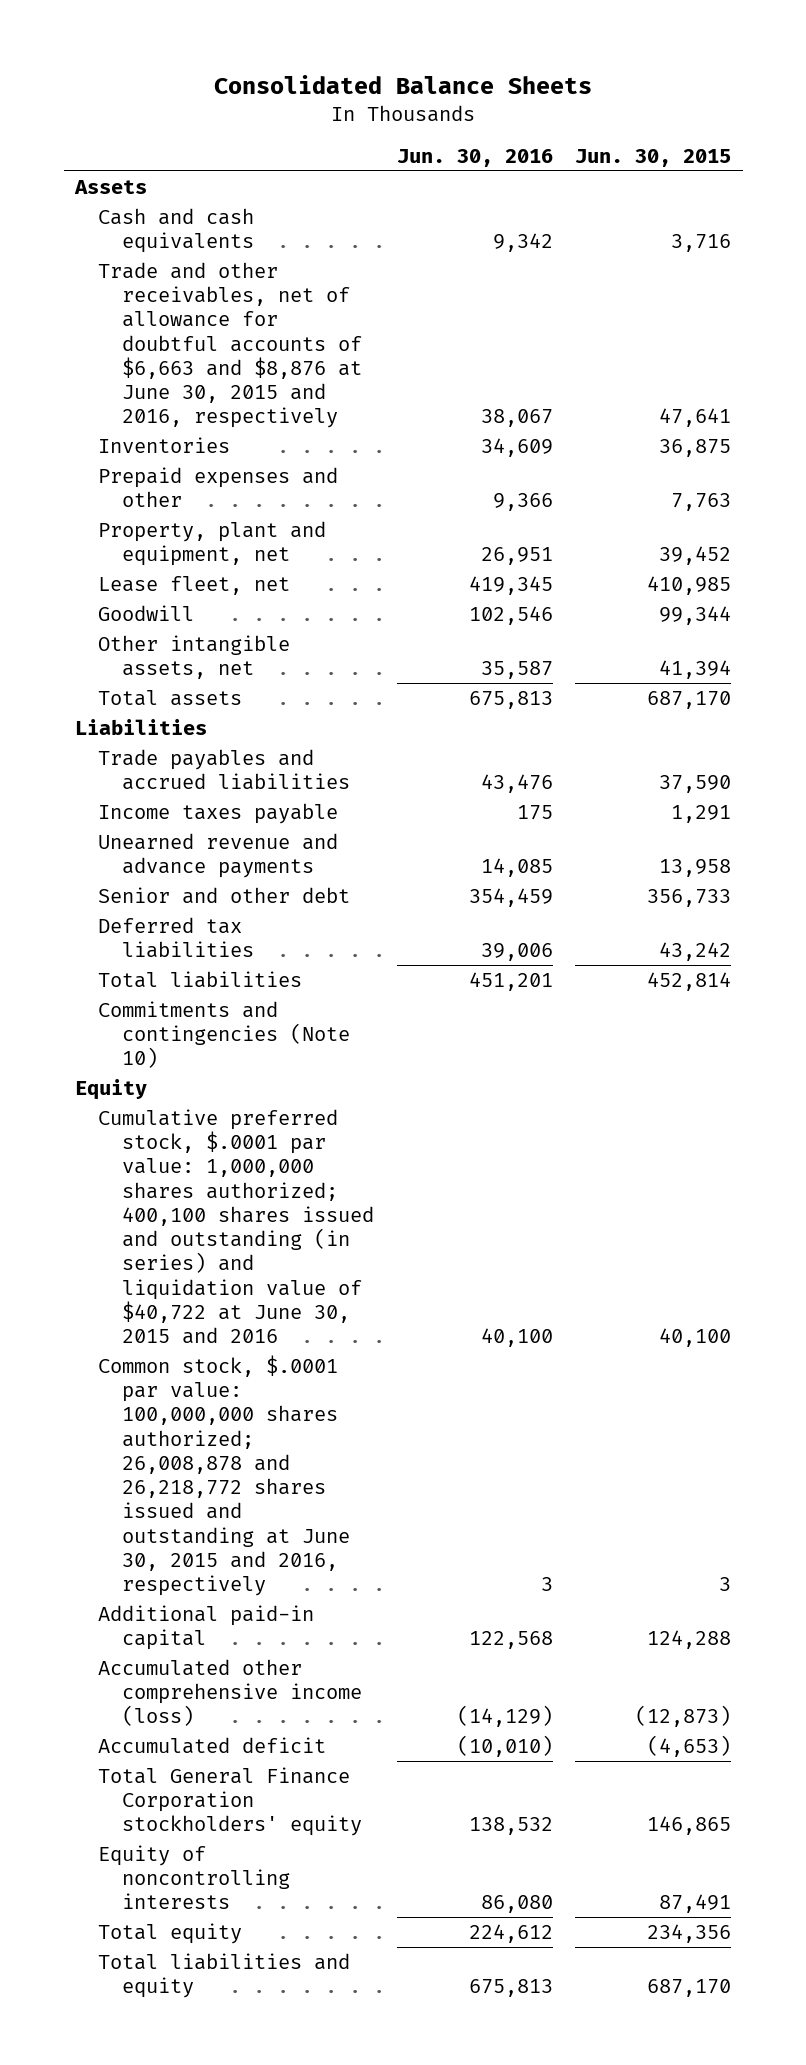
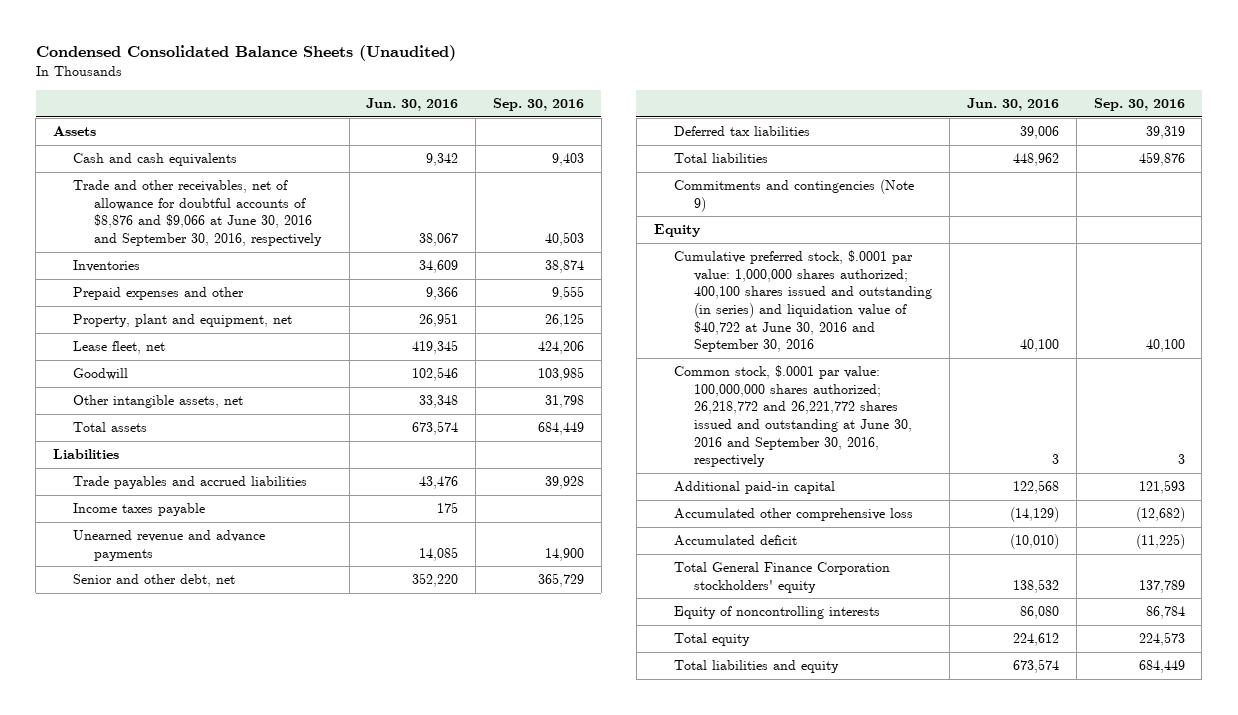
- Consolidated Balance Sheets
+ Condensed Consolidated Balance Sheets (Unaudited)
- | Jun. 30, 2016 | Jun. 30, 2015
+ | Jun. 30, 2016 | Sep. 30, 2016
- Trade and other receivables, net of allowance for doubtful accounts of $6,663 and $8,876 at June 30, 2015 and 2016, respectively | 38,067 | 47,641
+ Trade and other receivables, net of allowance for doubtful accounts of $8,876 and $9,066 at June 30, 2016 and September 30, 2016, respectively | 38,067 | 40,503
- Other intangible assets, net | 35,587 | 41,394
- Total assets | 675,813 | 687,170
+ Other intangible assets, net | 33,348 | 31,798
+ Total assets | 673,574 | 684,449
- Senior and other debt | 354,459 | 356,733
+ Senior and other debt, net | 352,220 | 365,729
- Total liabilities | 451,201 | 452,814
- Commitments and contingencies (Note 10)
+ Total liabilities | 448,962 | 459,876
+ Commitments and contingencies (Note 9)
- Cumulative preferred stock, $.0001 par value: 1,000,000 shares authorized; 400,100 shares issued and outstanding (in series) and liquidation value of $40,722 at June 30, 2015 and 2016 | 40,100 | 40,100
- Common stock, $.0001 par value: 100,000,000 shares authorized; 26,008,878 and 26,218,772 shares issued and outstanding at June 30, 2015 and 2016, respectively | 3 | 3
+ Cumulative preferred stock, $.0001 par value: 1,000,000 shares authorized; 400,100 shares issued and outstanding (in series) and liquidation value of $40,722 at June 30, 2016 and September 30, 2016 | 40,100 | 40,100
+ Common stock, $.0001 par value: 100,000,000 shares authorized; 26,218,772 and 26,221,772 shares issued and outstanding at June 30, 2016 and September 30, 2016, respectively | 3 | 3
- Accumulated other comprehensive income (loss) | (14,129) | (12,873)
+ Accumulated other comprehensive loss | (14,129) | (12,682)
- Total liabilities and equity | 675,813 | 687,170
+ Total liabilities and equity | 673,574 | 684,449

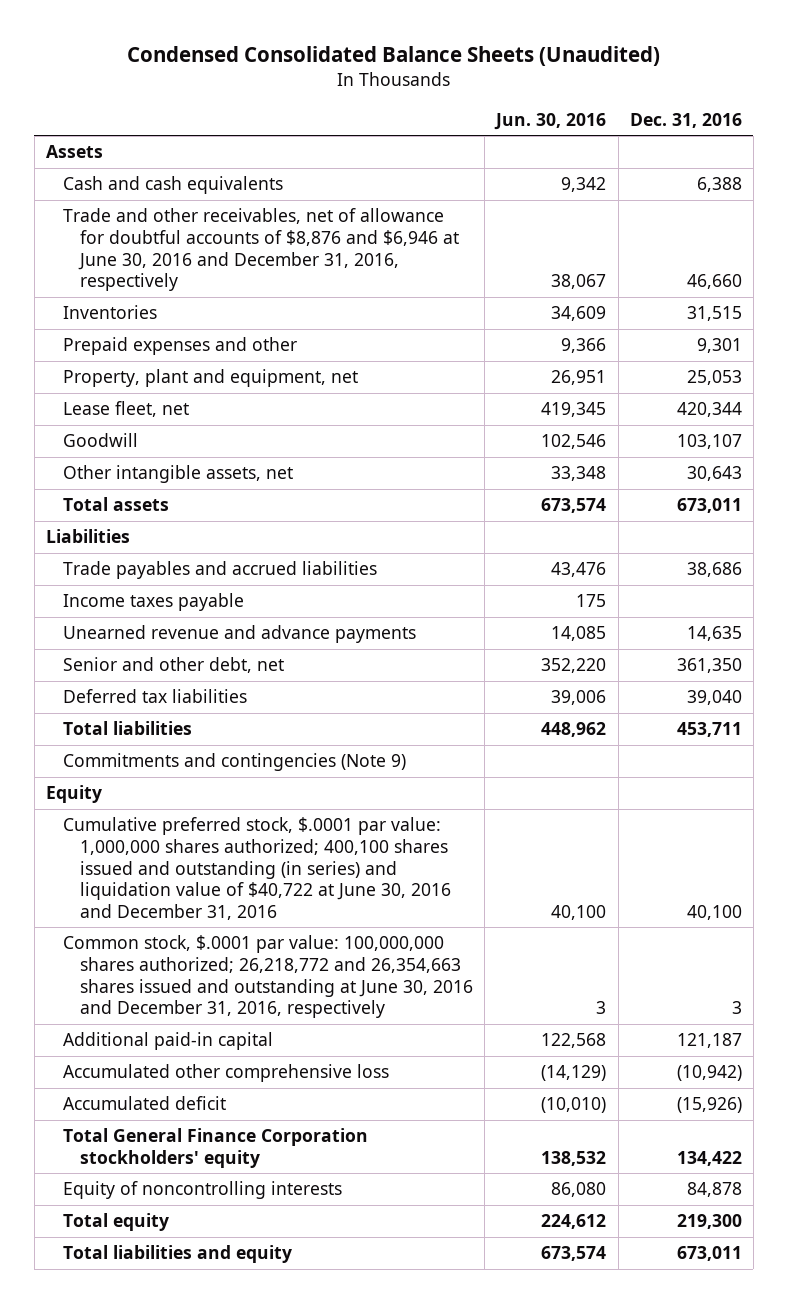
- | Jun. 30, 2016 | Sep. 30, 2016
+ | Jun. 30, 2016 | Dec. 31, 2016
- Trade and other receivables, net of allowance for doubtful accounts of $8,876 and $9,066 at June 30, 2016 and September 30, 2016, respectively | 38,067 | 40,503
+ Trade and other receivables, net of allowance for doubtful accounts of $8,876 and $6,946 at June 30, 2016 and December 31, 2016, respectively | 38,067 | 46,660
- Cumulative preferred stock, $.0001 par value: 1,000,000 shares authorized; 400,100 shares issued and outstanding (in series) and liquidation value of $40,722 at June 30, 2016 and September 30, 2016 | 40,100 | 40,100
- Common stock, $.0001 par value: 100,000,000 shares authorized; 26,218,772 and 26,221,772 shares issued and outstanding at June 30, 2016 and September 30, 2016, respectively | 3 | 3
+ Cumulative preferred stock, $.0001 par value: 1,000,000 shares authorized; 400,100 shares issued and outstanding (in series) and liquidation value of $40,722 at June 30, 2016 and December 31, 2016 | 40,100 | 40,100
+ Common stock, $.0001 par value: 100,000,000 shares authorized; 26,218,772 and 26,354,663 shares issued and outstanding at June 30, 2016 and December 31, 2016, respectively | 3 | 3

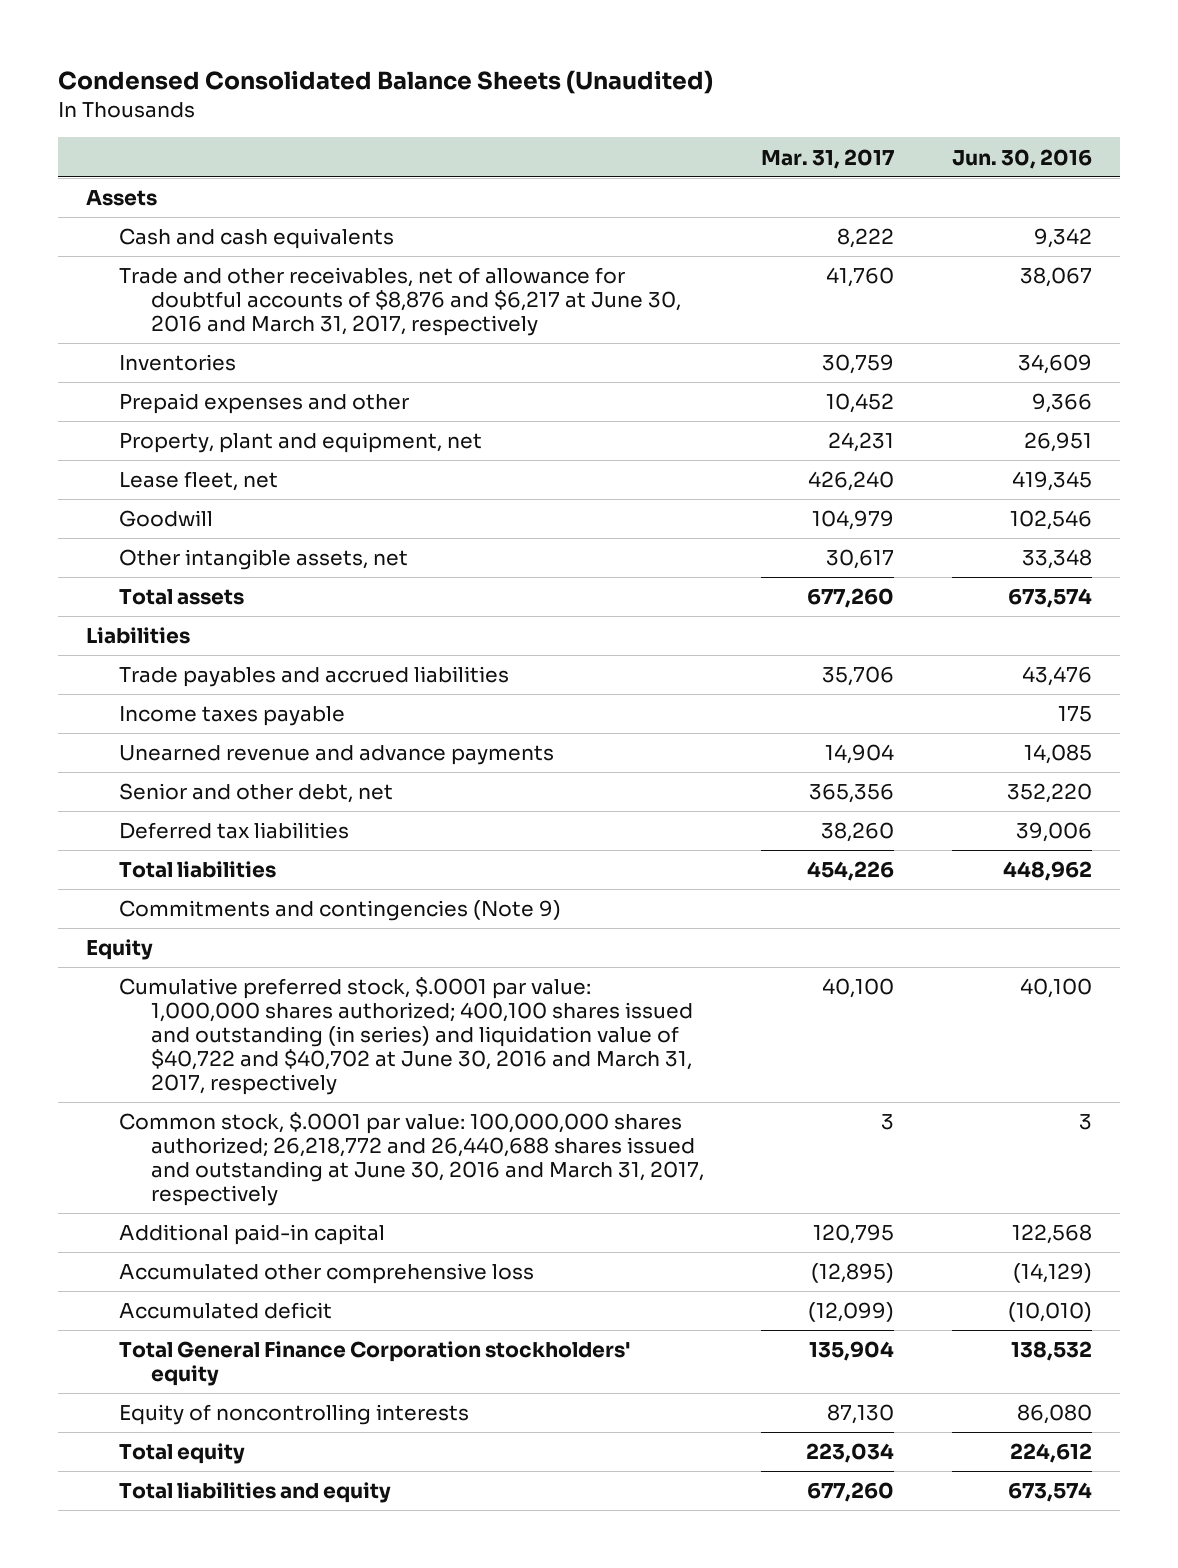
- | Jun. 30, 2016 | Dec. 31, 2016
+ | Mar. 31, 2017 | Jun. 30, 2016
- Trade and other receivables, net of allowance for doubtful accounts of $8,876 and $6,946 at June 30, 2016 and December 31, 2016, respectively | 38,067 | 46,660
+ Trade and other receivables, net of allowance for doubtful accounts of $8,876 and $6,217 at June 30, 2016 and March 31, 2017, respectively | 41,760 | 38,067
- Cumulative preferred stock, $.0001 par value: 1,000,000 shares authorized; 400,100 shares issued and outstanding (in series) and liquidation value of $40,722 at June 30, 2016 and December 31, 2016 | 40,100 | 40,100
- Common stock, $.0001 par value: 100,000,000 shares authorized; 26,218,772 and 26,354,663 shares issued and outstanding at June 30, 2016 and December 31, 2016, respectively | 3 | 3
+ Cumulative preferred stock, $.0001 par value: 1,000,000 shares authorized; 400,100 shares issued and outstanding (in series) and liquidation value of $40,722 and $40,702 at June 30, 2016 and March 31, 2017, respectively | 40,100 | 40,100
+ Common stock, $.0001 par value: 100,000,000 shares authorized; 26,218,772 and 26,440,688 shares issued and outstanding at June 30, 2016 and March 31, 2017, respectively | 3 | 3

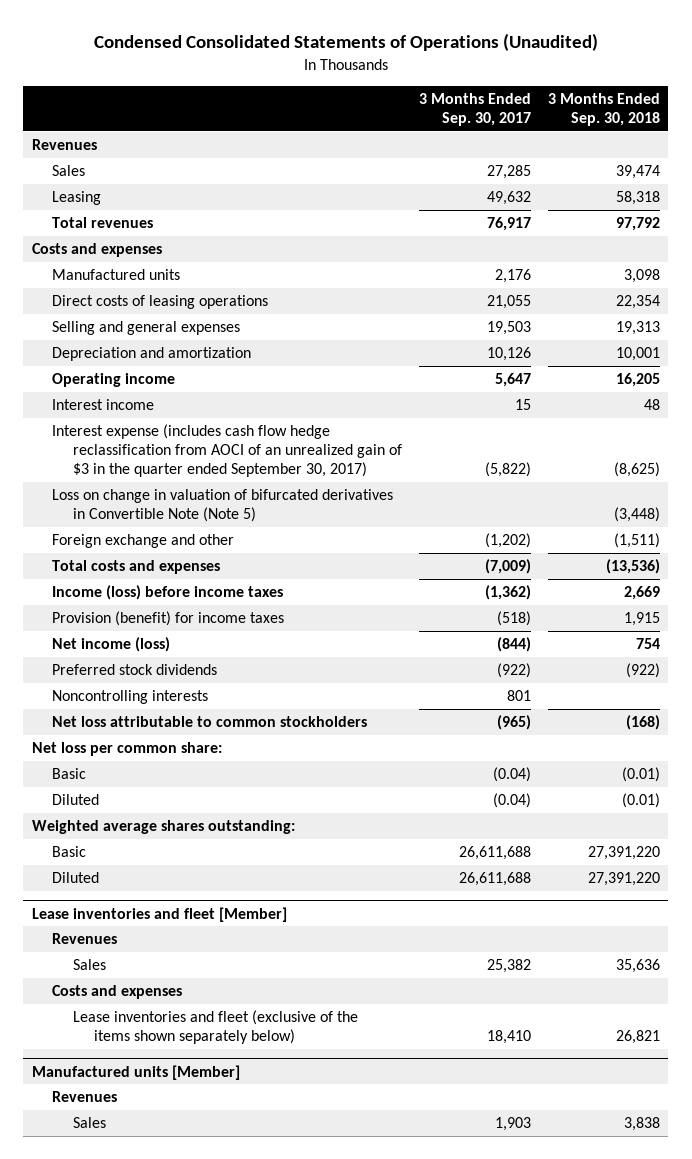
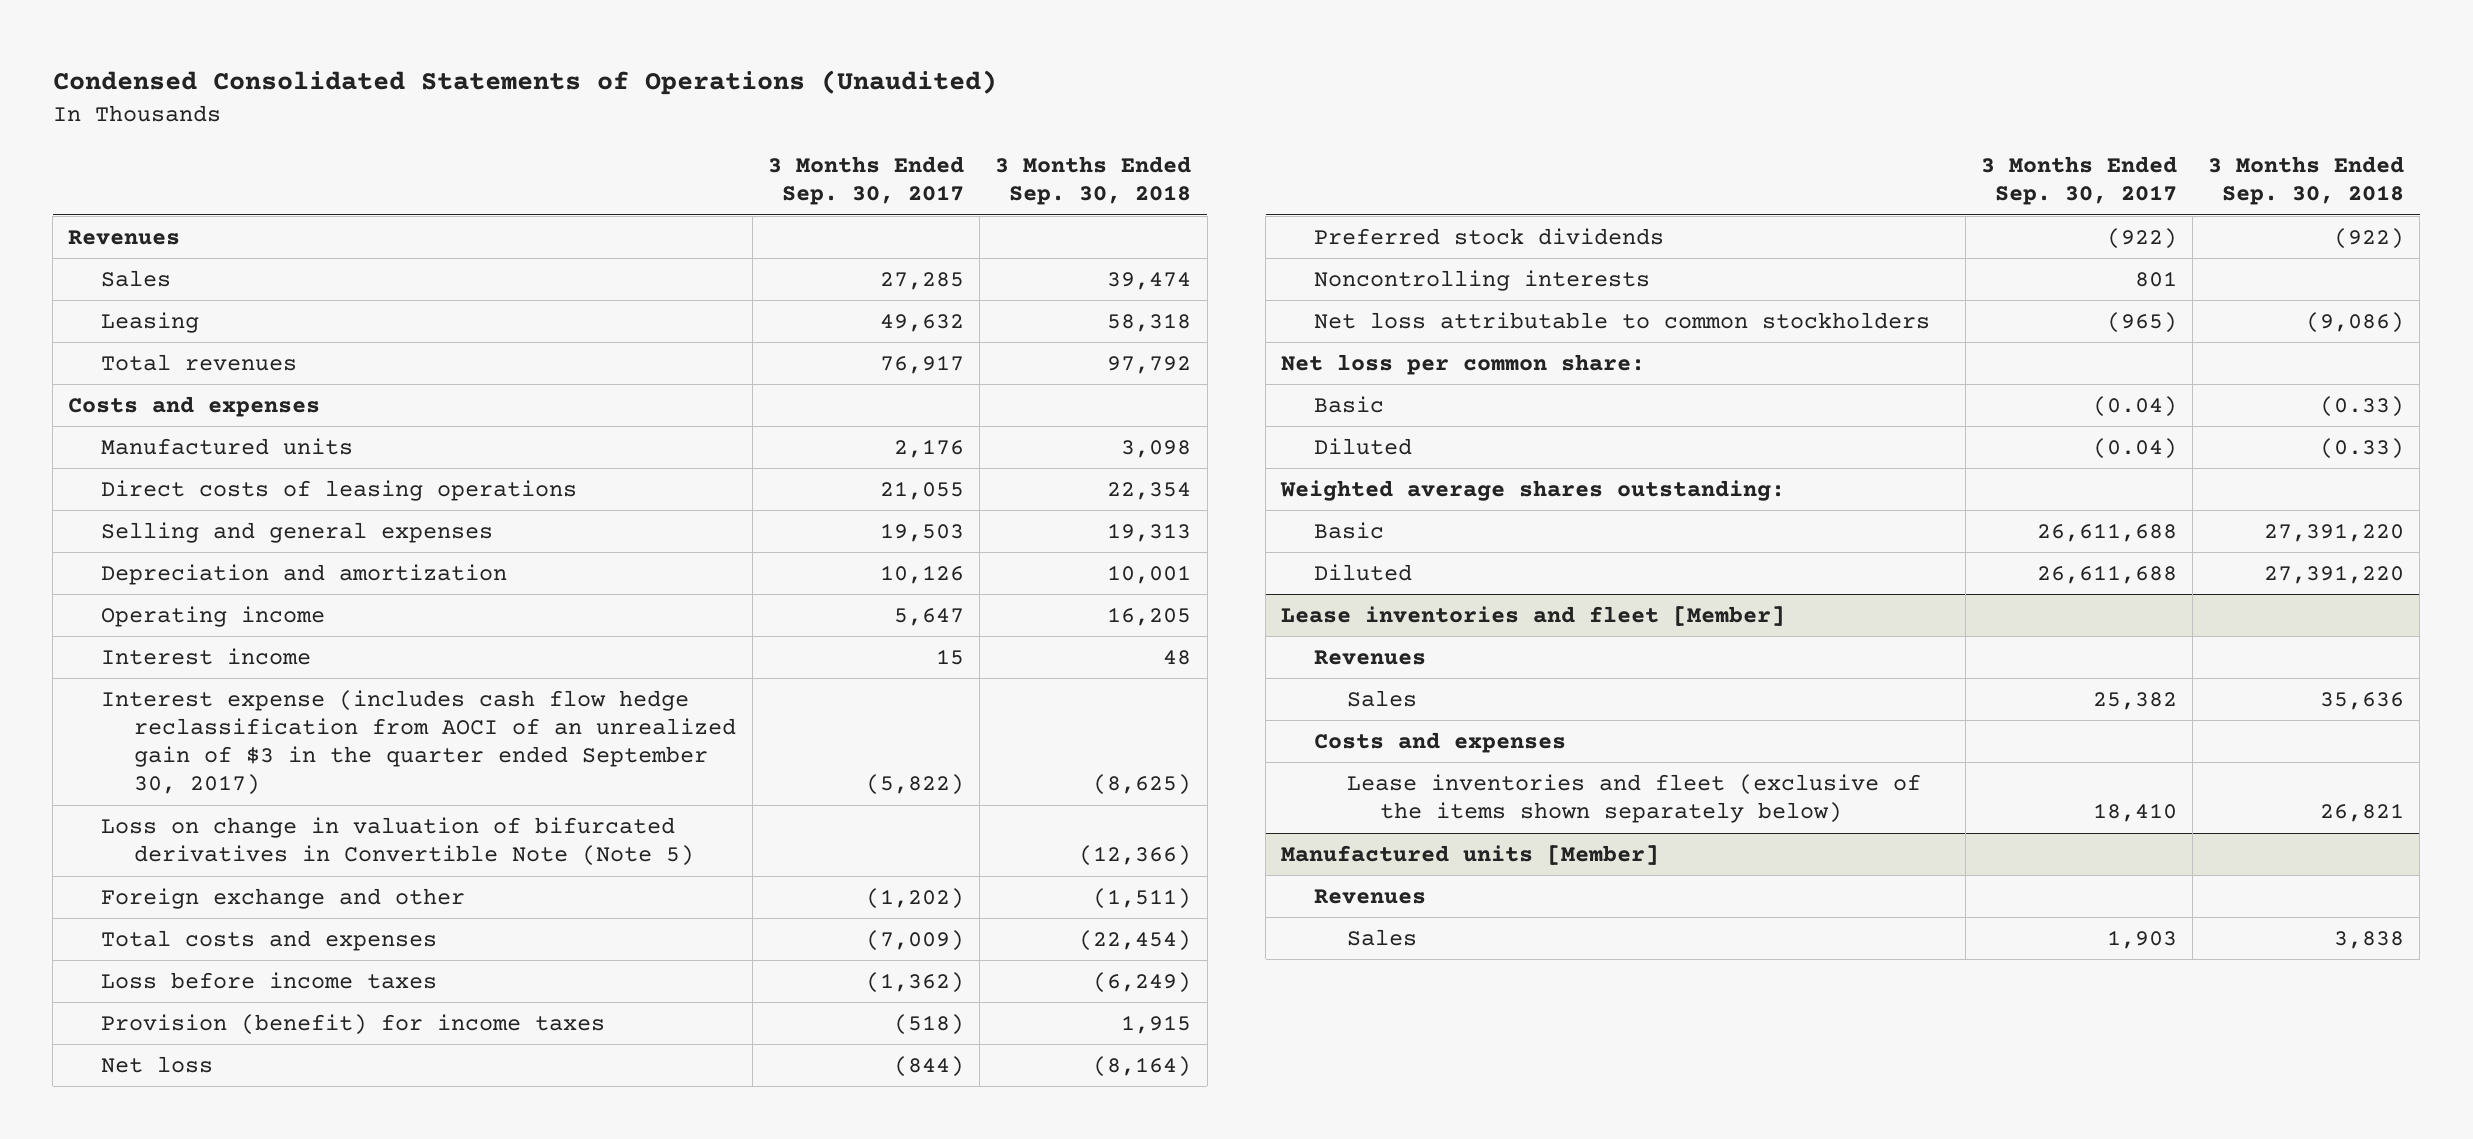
- Loss on change in valuation of bifurcated derivatives in Convertible Note (Note 5) | | (3,448)
+ Loss on change in valuation of bifurcated derivatives in Convertible Note (Note 5) | | (12,366)
- Total costs and expenses | (7,009) | (13,536)
- Income (loss) before income taxes | (1,362) | 2,669
+ Total costs and expenses | (7,009) | (22,454)
+ Loss before income taxes | (1,362) | (6,249)
- Net income (loss) | (844) | 754
+ Net loss | (844) | (8,164)
- Net loss attributable to common stockholders | (965) | (168)
+ Net loss attributable to common stockholders | (965) | (9,086)
- Basic | (0.04) | (0.01)
- Diluted | (0.04) | (0.01)
+ Basic | (0.04) | (0.33)
+ Diluted | (0.04) | (0.33)

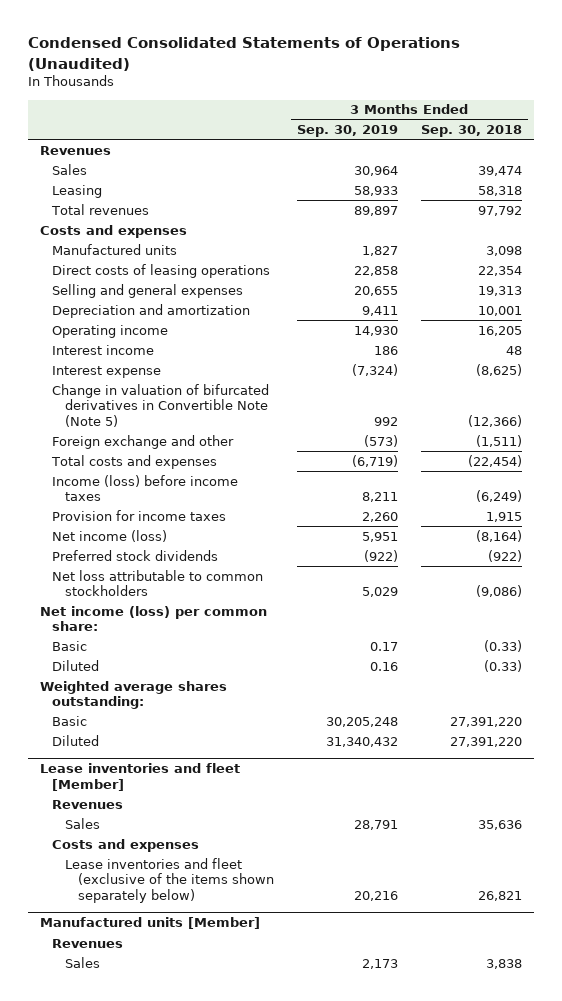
- | 3 Months Ended Sep. 30, 2017 | 3 Months Ended Sep. 30, 2018
+ | 3 Months Ended Sep. 30, 2019 | 3 Months Ended Sep. 30, 2018
- Interest expense (includes cash flow hedge reclassification from AOCI of an unrealized gain of $3 in the quarter ended September 30, 2017) | (5,822) | (8,625)
- Loss on change in valuation of bifurcated derivatives in Convertible Note (Note 5) | | (12,366)
+ Interest expense | (7,324) | (8,625)
+ Change in valuation of bifurcated derivatives in Convertible Note (Note 5) | 992 | (12,366)
- Loss before income taxes | (1,362) | (6,249)
- Provision (benefit) for income taxes | (518) | 1,915
- Net loss | (844) | (8,164)
+ Income (loss) before income taxes | 8,211 | (6,249)
+ Provision for income taxes | 2,260 | 1,915
+ Net income (loss) | 5,951 | (8,164)
- Noncontrolling interests | 801 |
- Net loss per common share:
+ Net income (loss) per common share:

